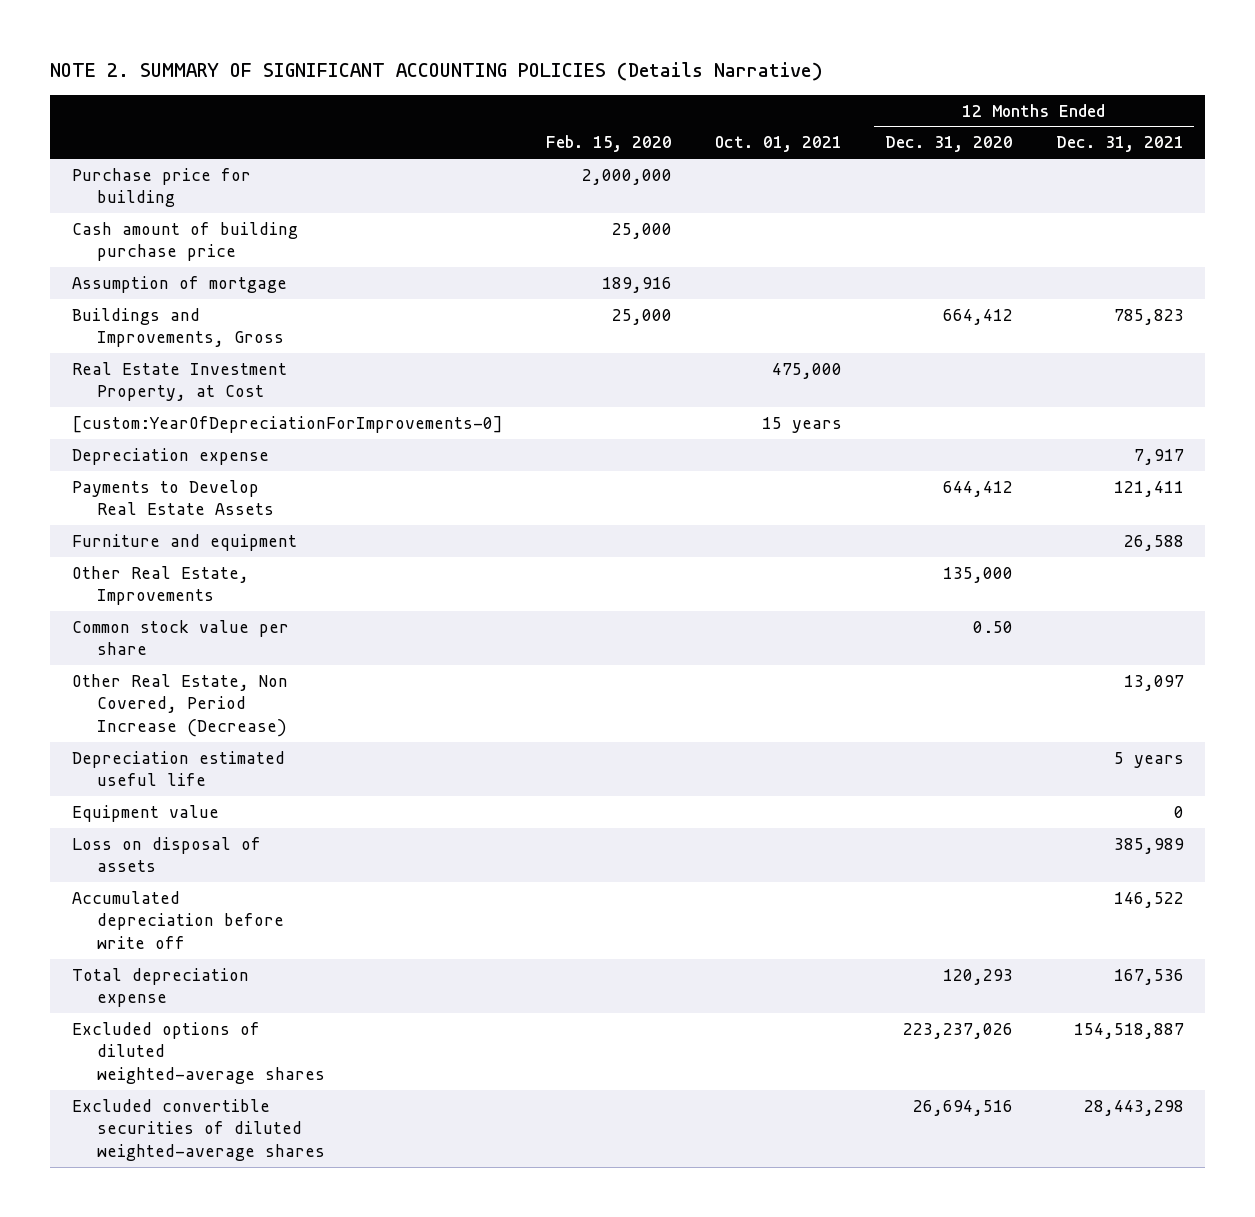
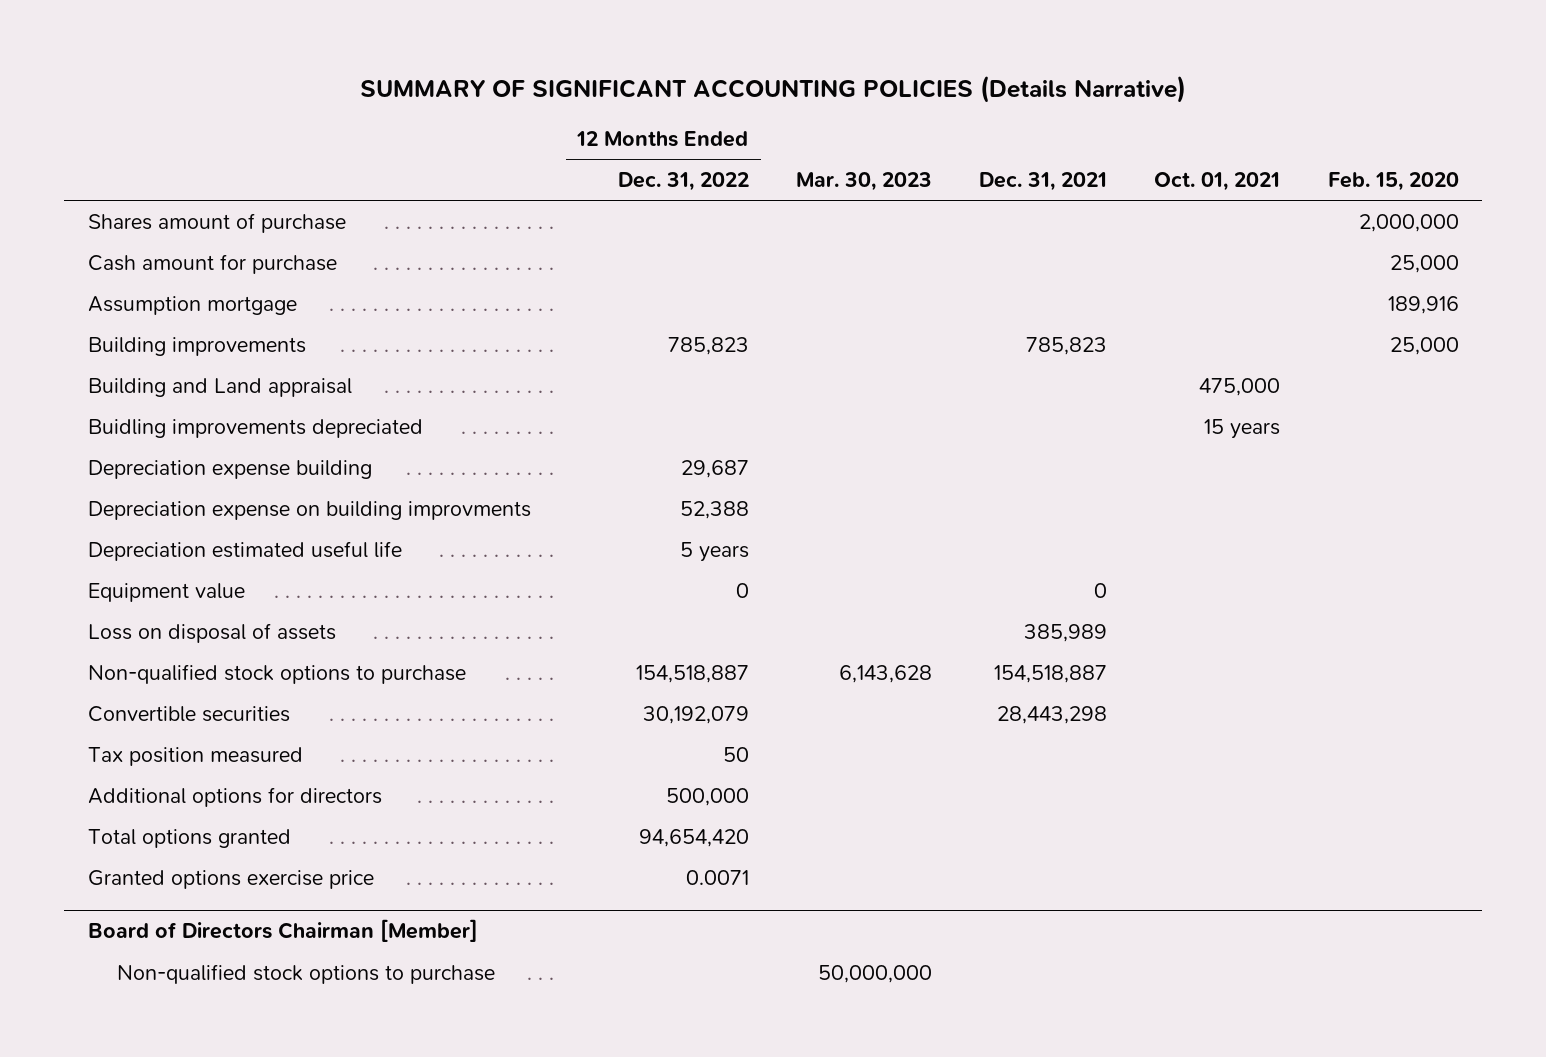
- NOTE 2. SUMMARY OF SIGNIFICANT ACCOUNTING POLICIES (Details Narrative)
+ SUMMARY OF SIGNIFICANT ACCOUNTING POLICIES (Details Narrative)
- | Feb. 15, 2020 | Oct. 01, 2021 | 12 Months Ended Dec. 31, 2020 | 12 Months Ended Dec. 31, 2021
+ | 12 Months Ended Dec. 31, 2022 | Mar. 30, 2023 | Dec. 31, 2021 | Oct. 01, 2021 | Feb. 15, 2020
- Purchase price for building | 2,000,000 | | |
- Cash amount of building purchase price | 25,000 | | |
- Assumption of mortgage | 189,916 | | |
- Buildings and Improvements, Gross | 25,000 | | 664,412 | 785,823
- Real Estate Investment Property, at Cost | | 475,000 | |
- [custom:YearOfDepreciationForImprovements-0] | | 15 years | |
- Depreciation expense | | | | 7,917
- Payments to Develop Real Estate Assets | | | 644,412 | 121,411
- Furniture and equipment | | | | 26,588
- Other Real Estate, Improvements | | | 135,000 |
- Common stock value per share | | | 0.50 |
- Other Real Estate, Non Covered, Period Increase (Decrease) | | | | 13,097
+ Shares amount of purchase | | | | | 2,000,000
+ Cash amount for purchase | | | | | 25,000
+ Assumption mortgage | | | | | 189,916
+ Building improvements | 785,823 | | 785,823 | | 25,000
+ Building and Land appraisal | | | | 475,000 |
+ Buidling improvements depreciated | | | | 15 years |
+ Depreciation expense building | 29,687 | | | |
+ Depreciation expense on building improvments | 52,388 | | | |
- Accumulated depreciation before write off | | | | 146,522
- Total depreciation expense | | | 120,293 | 167,536
- Excluded options of diluted weighted-average shares | | | 223,237,026 | 154,518,887
- Excluded convertible securities of diluted weighted-average shares | | | 26,694,516 | 28,443,298
+ Non-qualified stock options to purchase | 154,518,887 | 6,143,628 | 154,518,887 | |
+ Convertible securities | 30,192,079 | | 28,443,298 | |
+ Tax position measured | 50 | | | |
+ Additional options for directors | 500,000 | | | |
+ Total options granted | 94,654,420 | | | |
+ Granted options exercise price | 0.0071 | | | |
+ Board of Directors Chairman [Member]
+ Non-qualified stock options to purchase | | 50,000,000 | | |

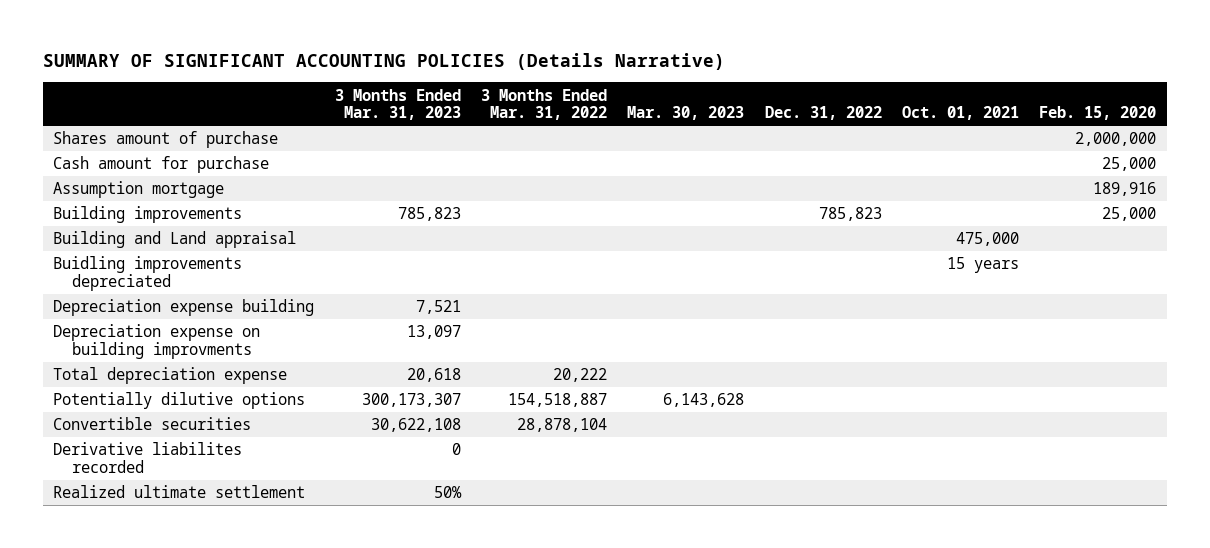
- | 12 Months Ended Dec. 31, 2022 | Mar. 30, 2023 | Dec. 31, 2021 | Oct. 01, 2021 | Feb. 15, 2020
+ | 3 Months Ended Mar. 31, 2023 | 3 Months Ended Mar. 31, 2022 | Mar. 30, 2023 | Dec. 31, 2022 | Oct. 01, 2021 | Feb. 15, 2020
- Depreciation estimated useful life | 5 years | | | |
- Equipment value | 0 | | 0 | |
- Loss on disposal of assets | | | 385,989 | |
- Non-qualified stock options to purchase | 154,518,887 | 6,143,628 | 154,518,887 | |
+ Total depreciation expense | 20,618 | 20,222 | | | |
+ Potentially dilutive options | 300,173,307 | 154,518,887 | 6,143,628 | | |
- Tax position measured | 50 | | | |
- Additional options for directors | 500,000 | | | |
- Total options granted | 94,654,420 | | | |
- Granted options exercise price | 0.0071 | | | |
- Board of Directors Chairman [Member]
- Non-qualified stock options to purchase | | 50,000,000 | | |
+ Derivative liabilites recorded | 0 | | | | |
+ Realized ultimate settlement | 50% | | | | |

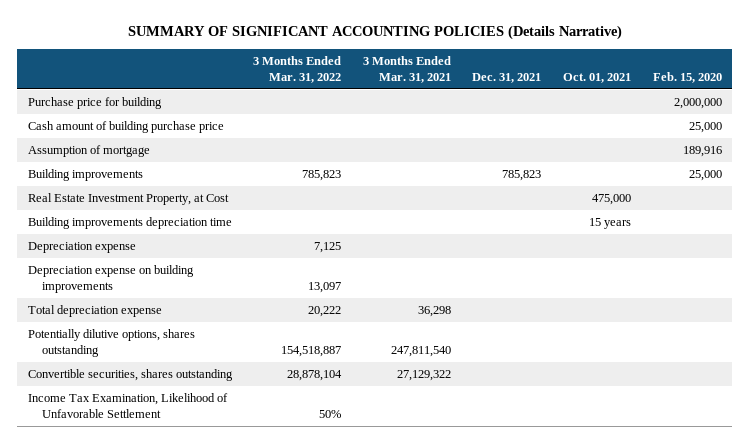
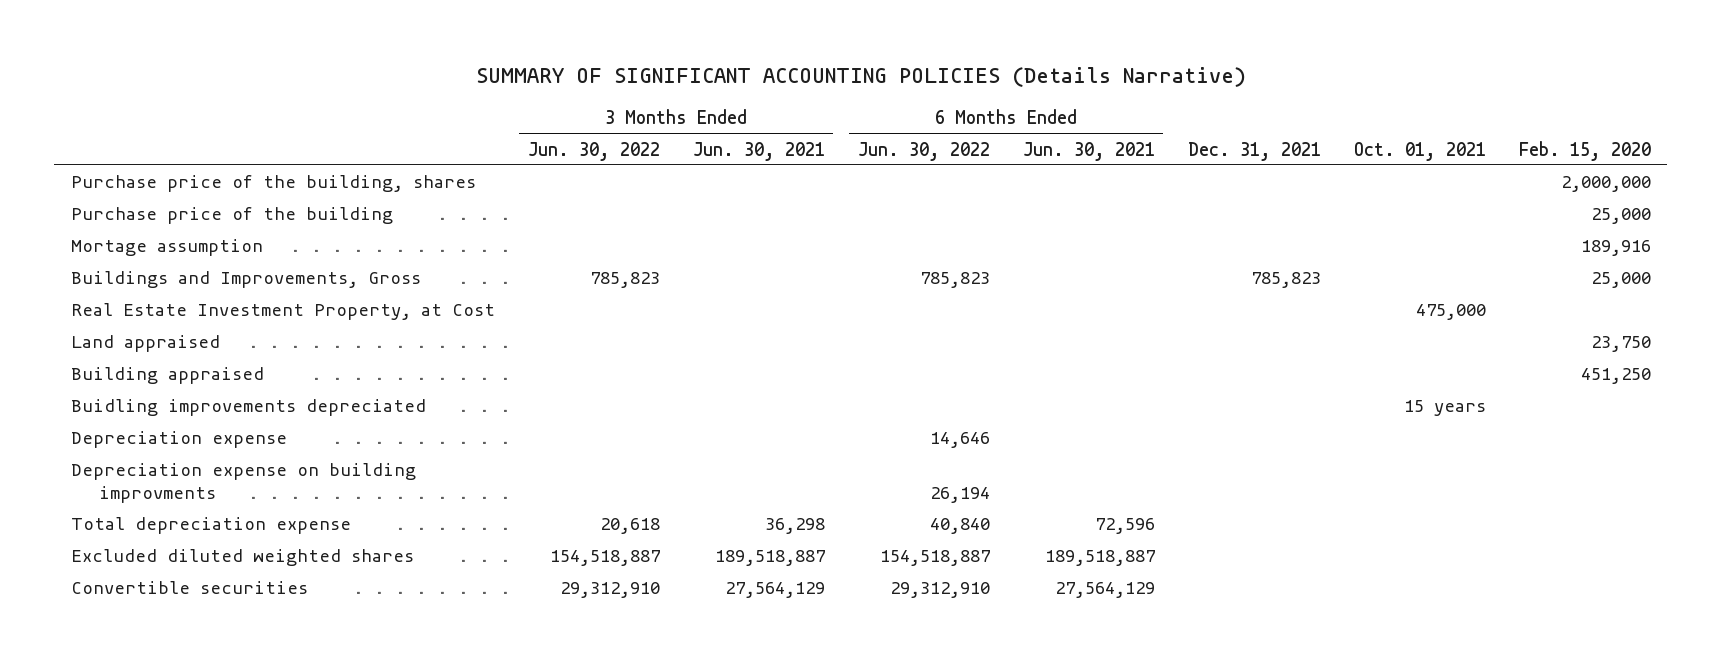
- | 3 Months Ended Mar. 31, 2022 | 3 Months Ended Mar. 31, 2021 | Dec. 31, 2021 | Oct. 01, 2021 | Feb. 15, 2020
+ | 3 Months Ended Jun. 30, 2022 | 3 Months Ended Jun. 30, 2021 | 6 Months Ended Jun. 30, 2022 | 6 Months Ended Jun. 30, 2021 | Dec. 31, 2021 | Oct. 01, 2021 | Feb. 15, 2020
- Purchase price for building | | | | | 2,000,000
- Cash amount of building purchase price | | | | | 25,000
- Assumption of mortgage | | | | | 189,916
- Building improvements | 785,823 | | 785,823 | | 25,000
+ Purchase price of the building, shares | | | | | | | 2,000,000
+ Purchase price of the building | | | | | | | 25,000
+ Mortage assumption | | | | | | | 189,916
+ Buildings and Improvements, Gross | 785,823 | | 785,823 | | 785,823 | | 25,000
- Building improvements depreciation time | | | | 15 years |
+ Land appraised | | | | | | | 23,750
+ Building appraised | | | | | | | 451,250
+ Buidling improvements depreciated | | | | | | 15 years |
- Depreciation expense on building improvements | 13,097 | | | |
+ Depreciation expense on building improvments | | | 26,194 | | | |
- Potentially dilutive options, shares outstanding | 154,518,887 | 247,811,540 | | |
- Convertible securities, shares outstanding | 28,878,104 | 27,129,322 | | |
- Income Tax Examination, Likelihood of Unfavorable Settlement | 50% | | | |
+ Excluded diluted weighted shares | 154,518,887 | 189,518,887 | 154,518,887 | 189,518,887 | | |
+ Convertible securities | 29,312,910 | 27,564,129 | 29,312,910 | 27,564,129 | | |

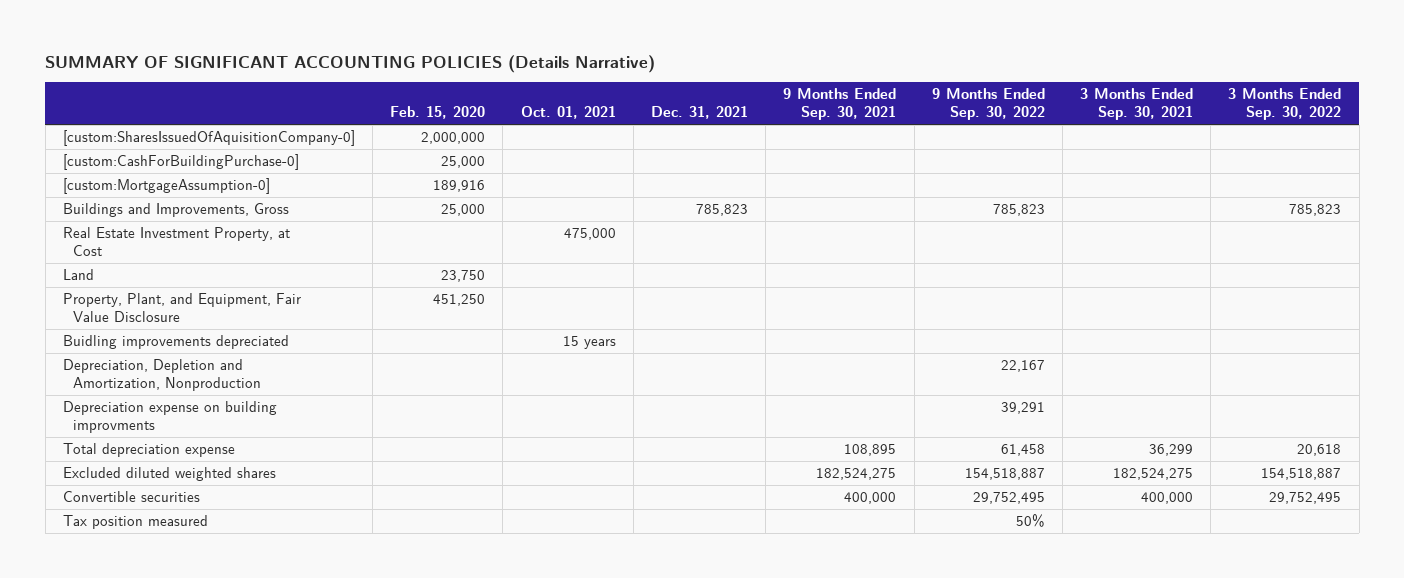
- | 3 Months Ended Jun. 30, 2022 | 3 Months Ended Jun. 30, 2021 | 6 Months Ended Jun. 30, 2022 | 6 Months Ended Jun. 30, 2021 | Dec. 31, 2021 | Oct. 01, 2021 | Feb. 15, 2020
+ | Feb. 15, 2020 | Oct. 01, 2021 | Dec. 31, 2021 | 9 Months Ended Sep. 30, 2021 | 9 Months Ended Sep. 30, 2022 | 3 Months Ended Sep. 30, 2021 | 3 Months Ended Sep. 30, 2022
- Purchase price of the building, shares | | | | | | | 2,000,000
- Purchase price of the building | | | | | | | 25,000
- Mortage assumption | | | | | | | 189,916
+ [custom:SharesIssuedOfAquisitionCompany-0] | 2,000,000 | | | | | |
+ [custom:CashForBuildingPurchase-0] | 25,000 | | | | | |
+ [custom:MortgageAssumption-0] | 189,916 | | | | | |
- Land appraised | | | | | | | 23,750
- Building appraised | | | | | | | 451,250
+ Land | 23,750 | | | | | |
+ Property, Plant, and Equipment, Fair Value Disclosure | 451,250 | | | | | |
- Depreciation expense | | | 14,646 | | | |
+ Depreciation, Depletion and Amortization, Nonproduction | | | | | 22,167 | |
+ Tax position measured | | | | | 50% | |

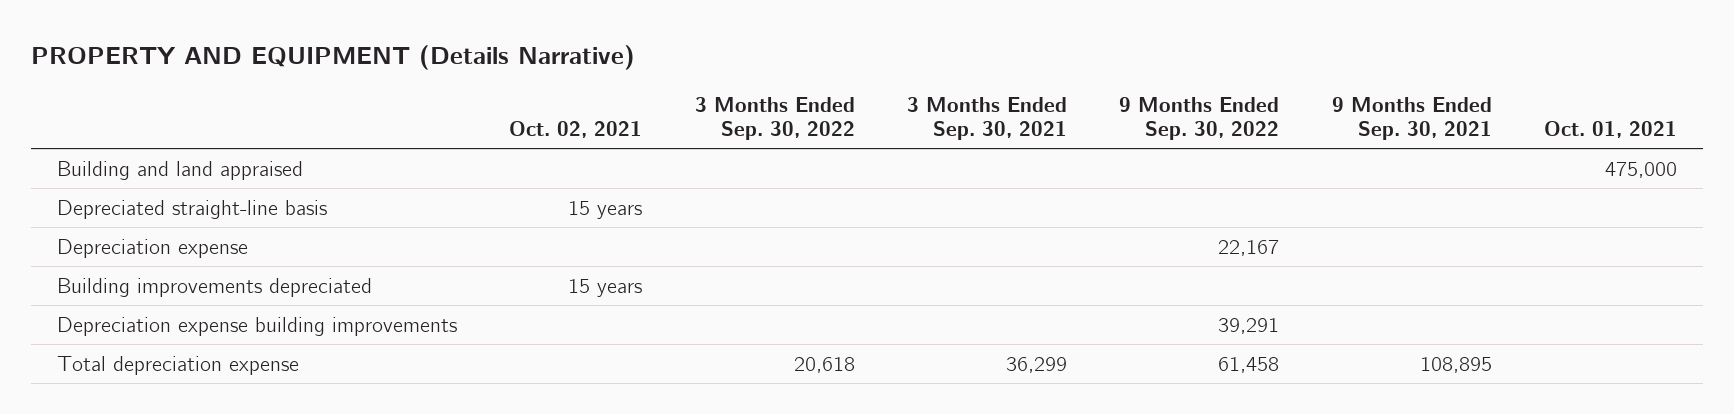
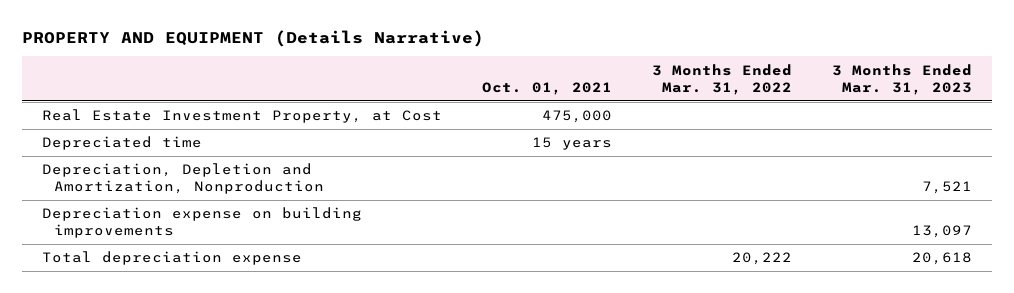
- | Oct. 02, 2021 | 3 Months Ended Sep. 30, 2022 | 3 Months Ended Sep. 30, 2021 | 9 Months Ended Sep. 30, 2022 | 9 Months Ended Sep. 30, 2021 | Oct. 01, 2021
+ | Oct. 01, 2021 | 3 Months Ended Mar. 31, 2022 | 3 Months Ended Mar. 31, 2023
- Building and land appraised | | | | | | 475,000
- Depreciated straight-line basis | 15 years | | | | |
- Depreciation expense | | | | 22,167 | |
- Building improvements depreciated | 15 years | | | | |
- Depreciation expense building improvements | | | | 39,291 | |
+ Real Estate Investment Property, at Cost | 475,000 | |
+ Depreciated time | 15 years | |
+ Depreciation, Depletion and Amortization, Nonproduction | | | 7,521
+ Depreciation expense on building improvements | | | 13,097

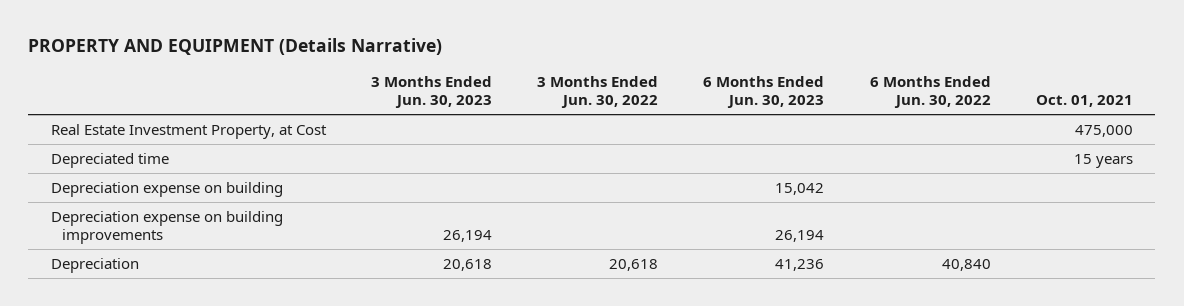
- | Oct. 01, 2021 | 3 Months Ended Mar. 31, 2022 | 3 Months Ended Mar. 31, 2023
+ | 3 Months Ended Jun. 30, 2023 | 3 Months Ended Jun. 30, 2022 | 6 Months Ended Jun. 30, 2023 | 6 Months Ended Jun. 30, 2022 | Oct. 01, 2021
- Depreciation, Depletion and Amortization, Nonproduction | | | 7,521
+ Depreciation expense on building | | | 15,042 | |
- Total depreciation expense | | 20,222 | 20,618
+ Depreciation | 20,618 | 20,618 | 41,236 | 40,840 |

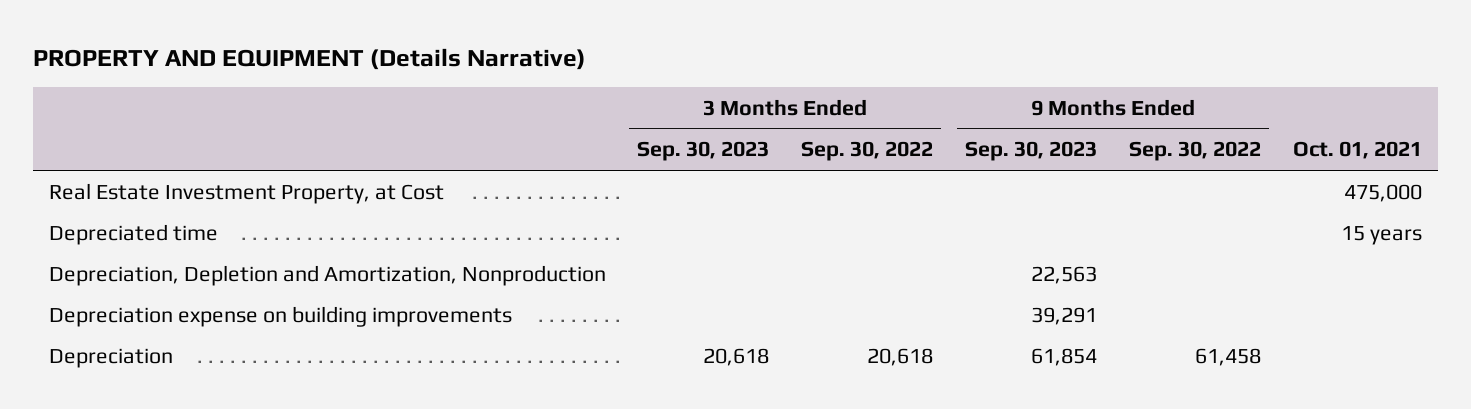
- | 3 Months Ended Jun. 30, 2023 | 3 Months Ended Jun. 30, 2022 | 6 Months Ended Jun. 30, 2023 | 6 Months Ended Jun. 30, 2022 | Oct. 01, 2021
+ | 3 Months Ended Sep. 30, 2023 | 3 Months Ended Sep. 30, 2022 | 9 Months Ended Sep. 30, 2023 | 9 Months Ended Sep. 30, 2022 | Oct. 01, 2021
- Depreciation expense on building | | | 15,042 | |
+ Depreciation, Depletion and Amortization, Nonproduction | | | 22,563 | |

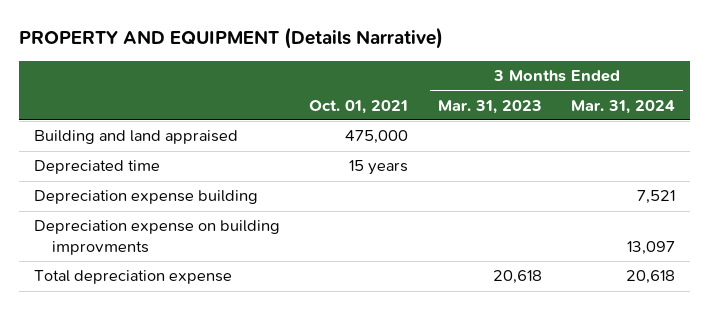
- | 3 Months Ended Sep. 30, 2023 | 3 Months Ended Sep. 30, 2022 | 9 Months Ended Sep. 30, 2023 | 9 Months Ended Sep. 30, 2022 | Oct. 01, 2021
+ | Oct. 01, 2021 | 3 Months Ended Mar. 31, 2023 | 3 Months Ended Mar. 31, 2024
- Real Estate Investment Property, at Cost | | | | | 475,000
+ Building and land appraised | 475,000 | |
- Depreciation, Depletion and Amortization, Nonproduction | | | 22,563 | |
- Depreciation expense on building improvements | | | 39,291 | |
- Depreciation | 20,618 | 20,618 | 61,854 | 61,458 |
+ Depreciation expense building | | | 7,521
+ Depreciation expense on building improvments | | | 13,097
+ Total depreciation expense | | 20,618 | 20,618

